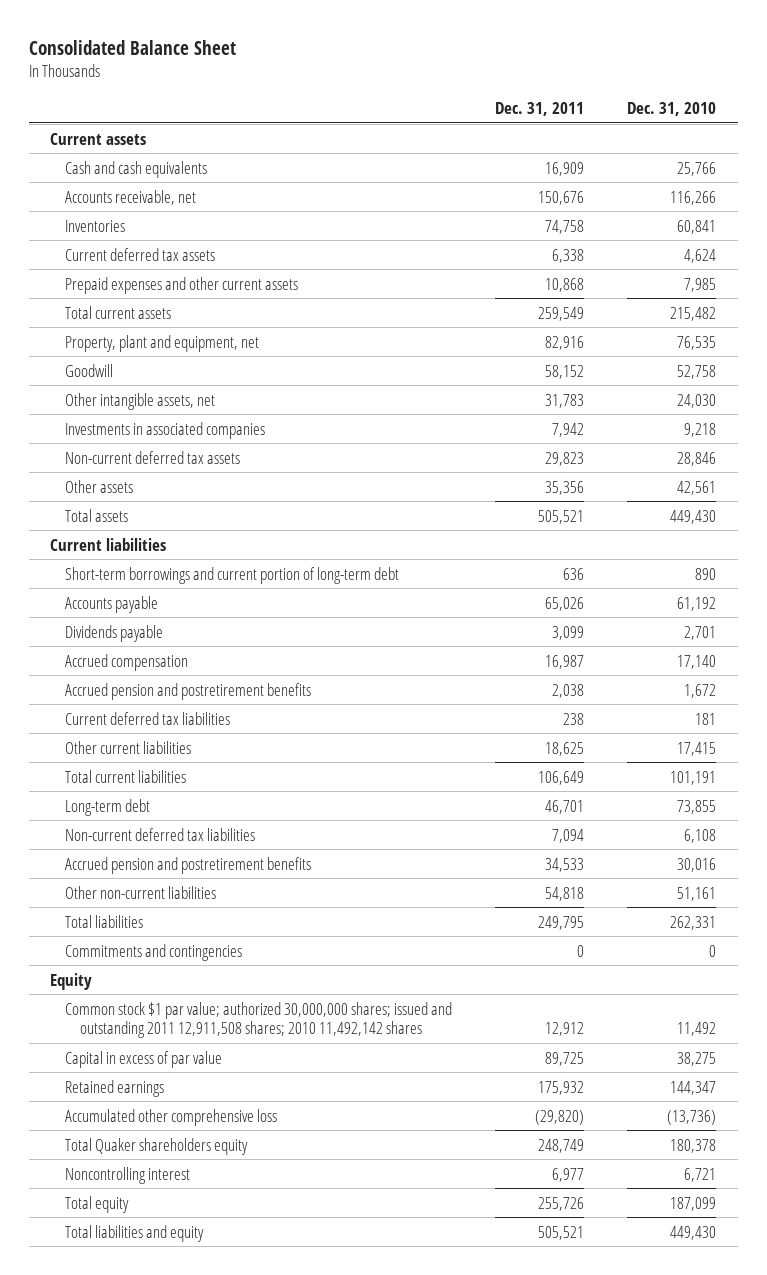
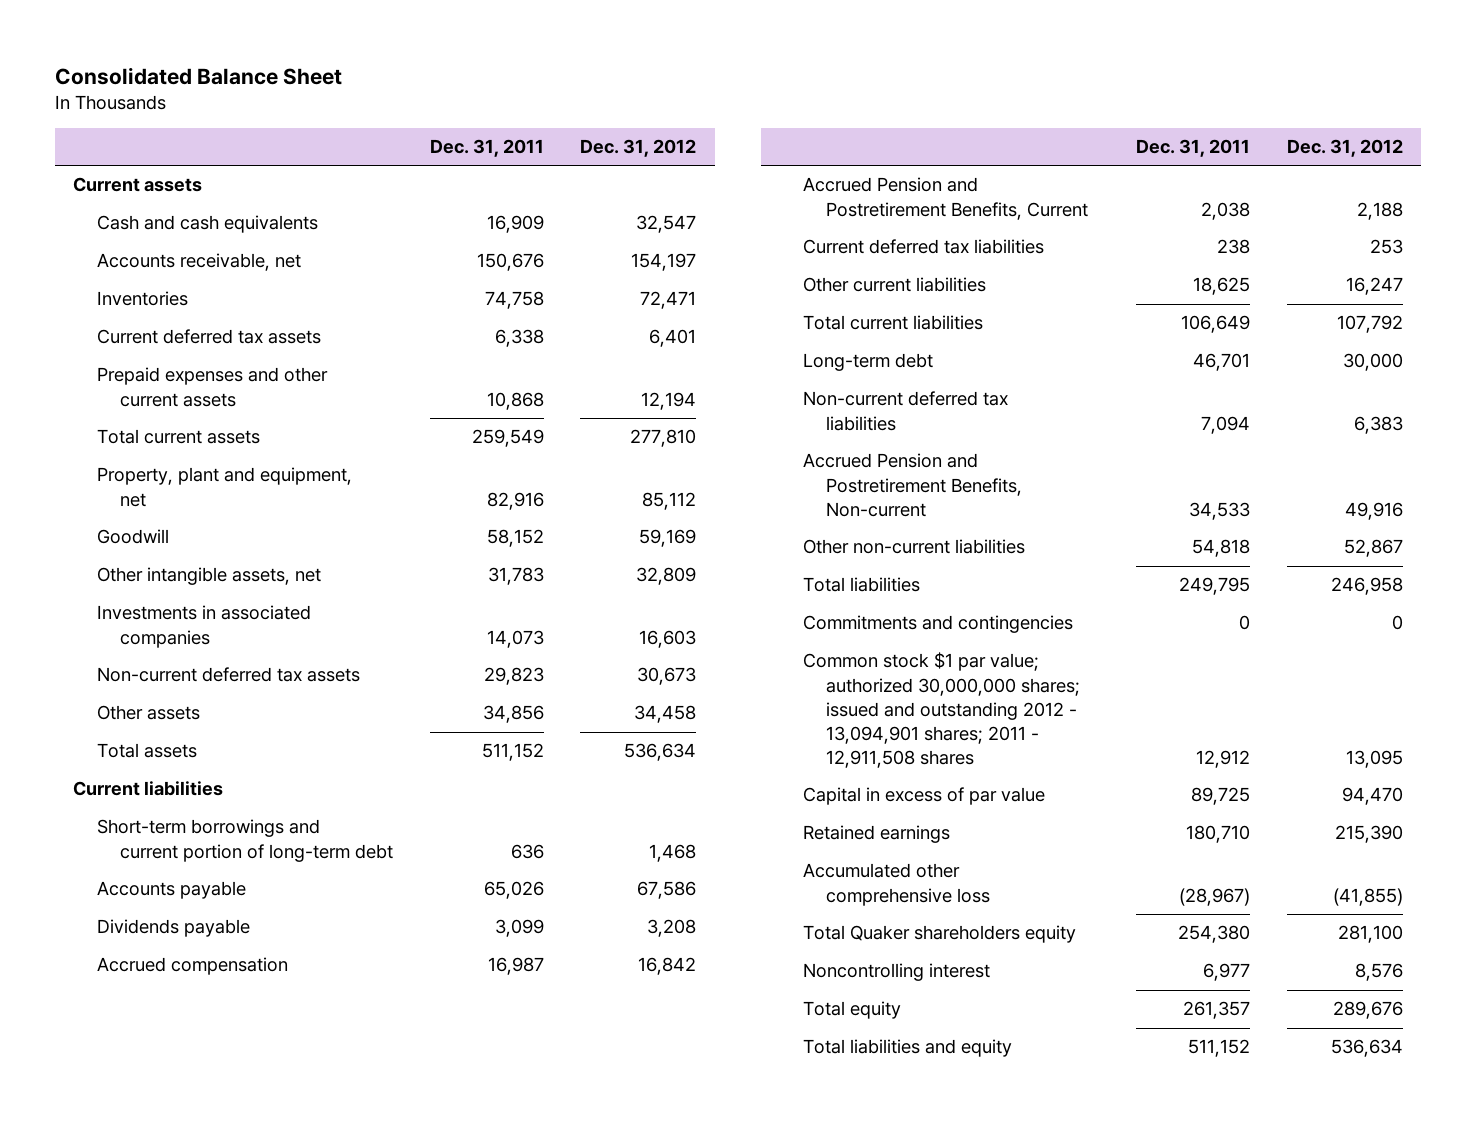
- | Dec. 31, 2011 | Dec. 31, 2010
+ | Dec. 31, 2011 | Dec. 31, 2012
- Investments in associated companies | 7,942 | 9,218
+ Investments in associated companies | 14,073 | 16,603
- Other assets | 35,356 | 42,561
- Total assets | 505,521 | 449,430
+ Other assets | 34,856 | 34,458
+ Total assets | 511,152 | 536,634
- Accrued pension and postretirement benefits | 2,038 | 1,672
+ Accrued Pension and Postretirement Benefits, Current | 2,038 | 2,188
- Accrued pension and postretirement benefits | 34,533 | 30,016
+ Accrued Pension and Postretirement Benefits, Non-current | 34,533 | 49,916
- Equity
- Common stock $1 par value; authorized 30,000,000 shares; issued and outstanding 2011 12,911,508 shares; 2010 11,492,142 shares | 12,912 | 11,492
+ Common stock $1 par value; authorized 30,000,000 shares; issued and outstanding 2012 - 13,094,901 shares; 2011 - 12,911,508 shares | 12,912 | 13,095
- Retained earnings | 175,932 | 144,347
- Accumulated other comprehensive loss | (29,820) | (13,736)
- Total Quaker shareholders equity | 248,749 | 180,378
+ Retained earnings | 180,710 | 215,390
+ Accumulated other comprehensive loss | (28,967) | (41,855)
+ Total Quaker shareholders equity | 254,380 | 281,100
- Total equity | 255,726 | 187,099
- Total liabilities and equity | 505,521 | 449,430
+ Total equity | 261,357 | 289,676
+ Total liabilities and equity | 511,152 | 536,634

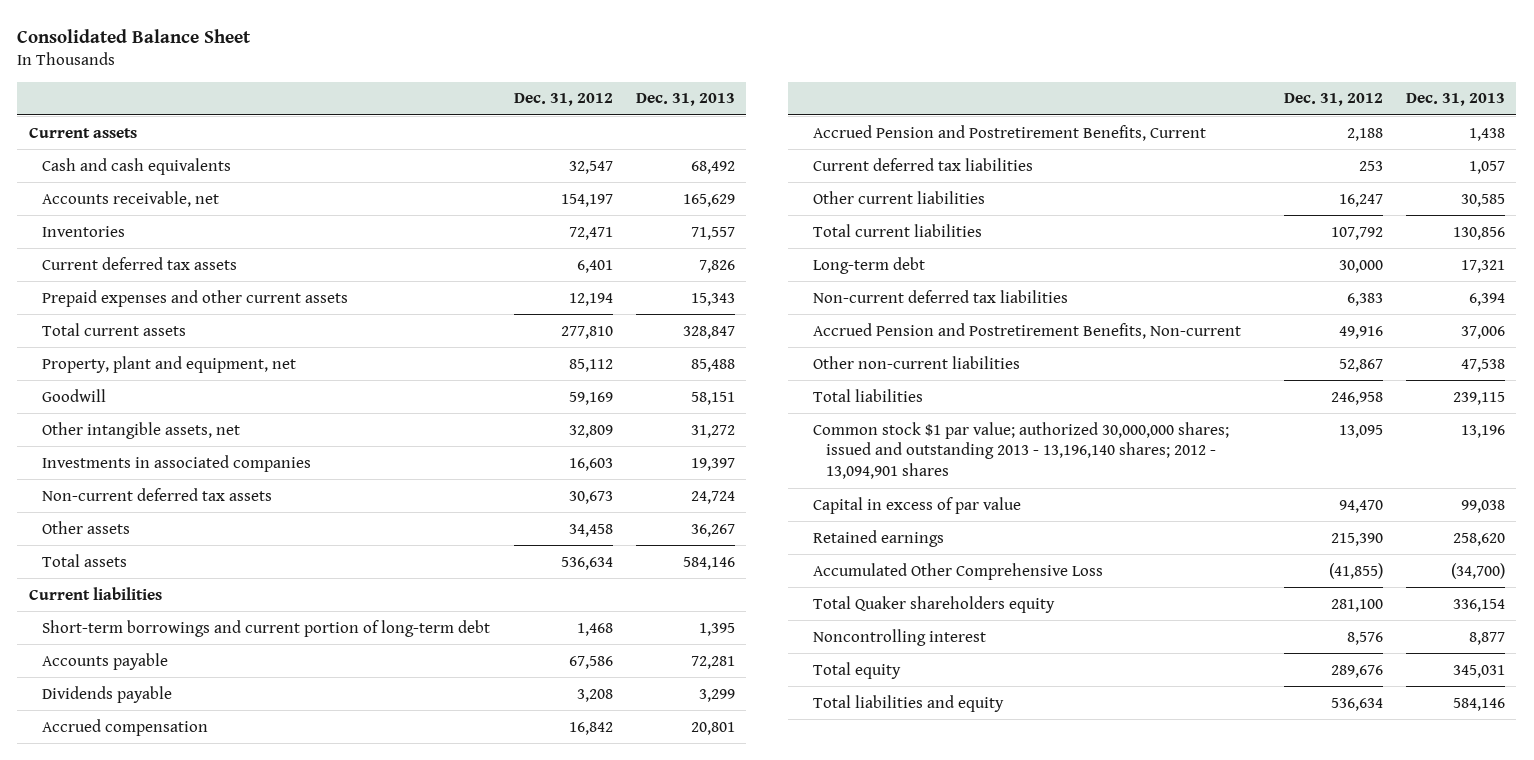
- | Dec. 31, 2011 | Dec. 31, 2012
+ | Dec. 31, 2012 | Dec. 31, 2013
- Commitments and contingencies | 0 | 0
- Common stock $1 par value; authorized 30,000,000 shares; issued and outstanding 2012 - 13,094,901 shares; 2011 - 12,911,508 shares | 12,912 | 13,095
+ Common stock $1 par value; authorized 30,000,000 shares; issued and outstanding 2013 - 13,196,140 shares; 2012 - 13,094,901 shares | 13,095 | 13,196
- Accumulated other comprehensive loss | (28,967) | (41,855)
+ Accumulated Other Comprehensive Loss | (41,855) | (34,700)

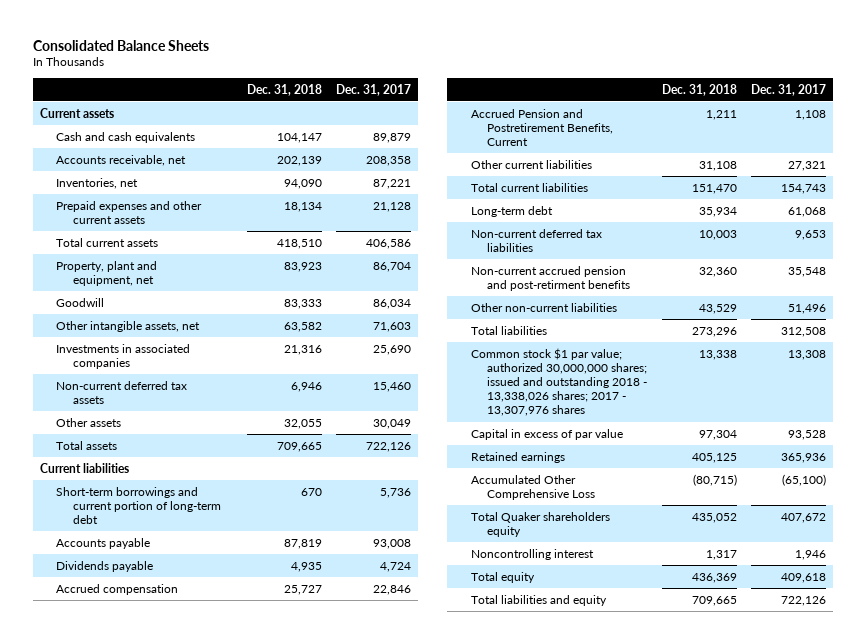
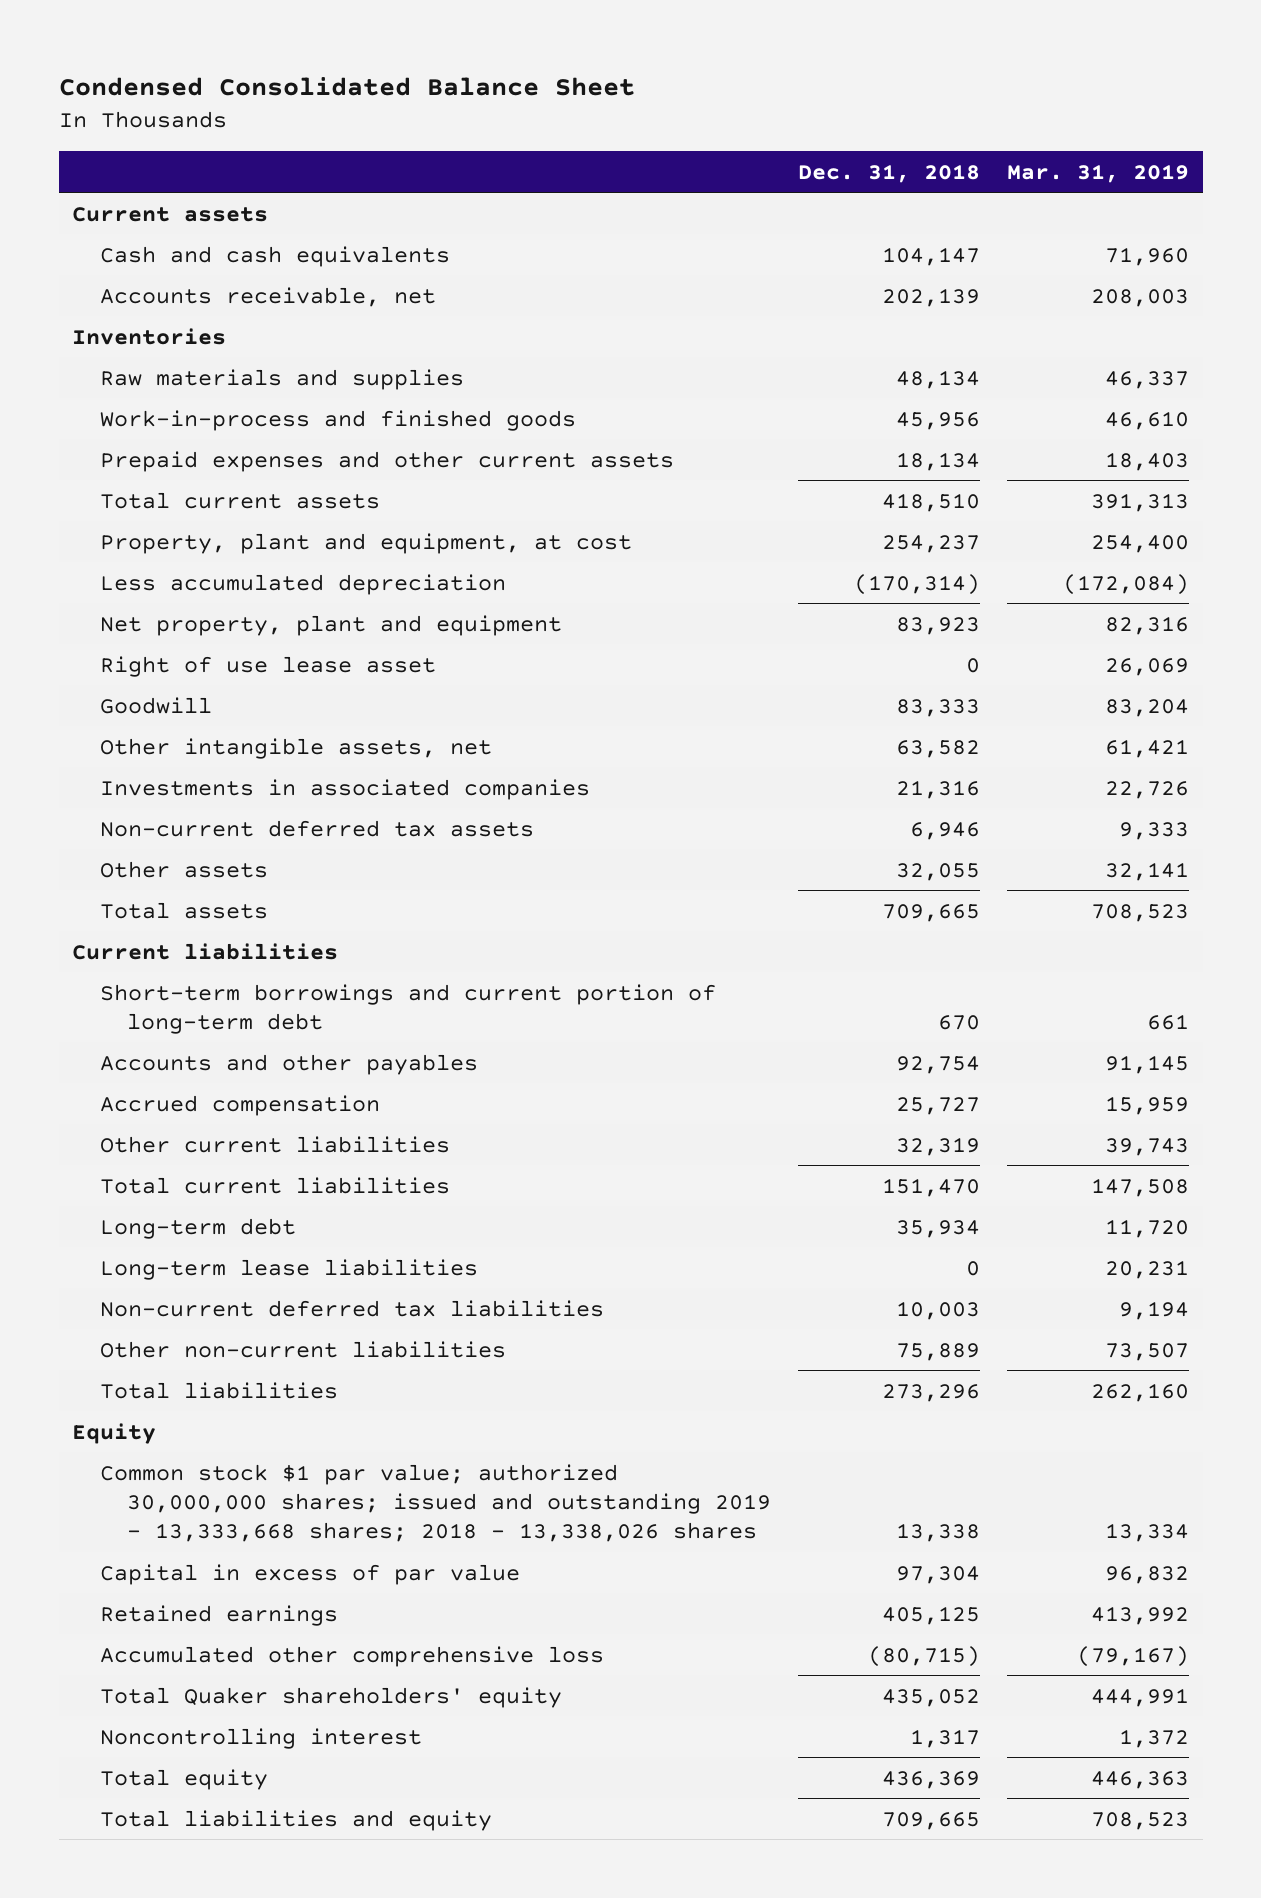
- Consolidated Balance Sheets
+ Condensed Consolidated Balance Sheet
- | Dec. 31, 2018 | Dec. 31, 2017
+ | Dec. 31, 2018 | Mar. 31, 2019
- Inventories, net | 94,090 | 87,221
+ Inventories
+ Raw materials and supplies | 48,134 | 46,337
+ Work-in-process and finished goods | 45,956 | 46,610
- Property, plant and equipment, net | 83,923 | 86,704
+ Property, plant and equipment, at cost | 254,237 | 254,400
+ Less accumulated depreciation | (170,314) | (172,084)
+ Net property, plant and equipment | 83,923 | 82,316
+ Right of use lease asset | 0 | 26,069
- Accounts payable | 87,819 | 93,008
- Dividends payable | 4,935 | 4,724
+ Accounts and other payables | 92,754 | 91,145
- Accrued Pension and Postretirement Benefits, Current | 1,211 | 1,108
- Other current liabilities | 31,108 | 27,321
+ Other current liabilities | 32,319 | 39,743
+ Long-term lease liabilities | 0 | 20,231
- Non-current accrued pension and post-retirment benefits | 32,360 | 35,548
- Other non-current liabilities | 43,529 | 51,496
+ Other non-current liabilities | 75,889 | 73,507
- Common stock $1 par value; authorized 30,000,000 shares; issued and outstanding 2018 - 13,338,026 shares; 2017 - 13,307,976 shares | 13,338 | 13,308
+ Equity
+ Common stock $1 par value; authorized 30,000,000 shares; issued and outstanding 2019 - 13,333,668 shares; 2018 - 13,338,026 shares | 13,338 | 13,334
- Accumulated Other Comprehensive Loss | (80,715) | (65,100)
- Total Quaker shareholders equity | 435,052 | 407,672
+ Accumulated other comprehensive loss | (80,715) | (79,167)
+ Total Quaker shareholders' equity | 435,052 | 444,991

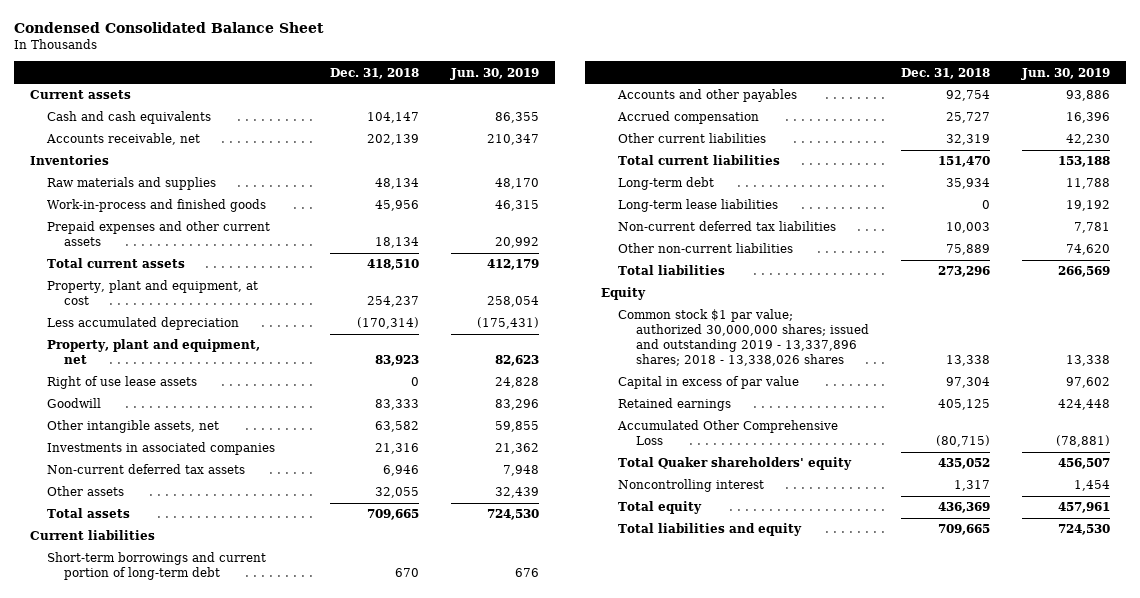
- | Dec. 31, 2018 | Mar. 31, 2019
+ | Dec. 31, 2018 | Jun. 30, 2019
- Net property, plant and equipment | 83,923 | 82,316
- Right of use lease asset | 0 | 26,069
+ Property, plant and equipment, net | 83,923 | 82,623
+ Right of use lease assets | 0 | 24,828
- Common stock $1 par value; authorized 30,000,000 shares; issued and outstanding 2019 - 13,333,668 shares; 2018 - 13,338,026 shares | 13,338 | 13,334
+ Common stock $1 par value; authorized 30,000,000 shares; issued and outstanding 2019 - 13,337,896 shares; 2018 - 13,338,026 shares | 13,338 | 13,338
- Accumulated other comprehensive loss | (80,715) | (79,167)
+ Accumulated Other Comprehensive Loss | (80,715) | (78,881)

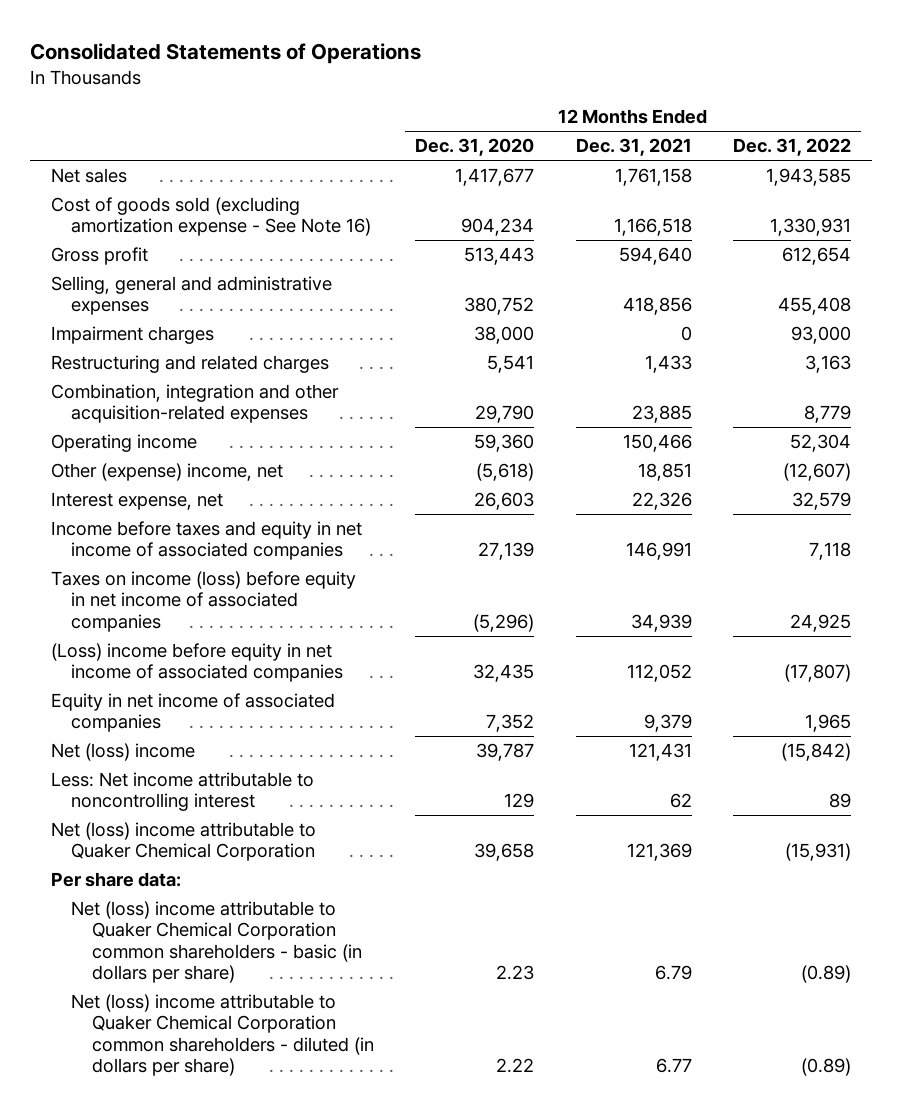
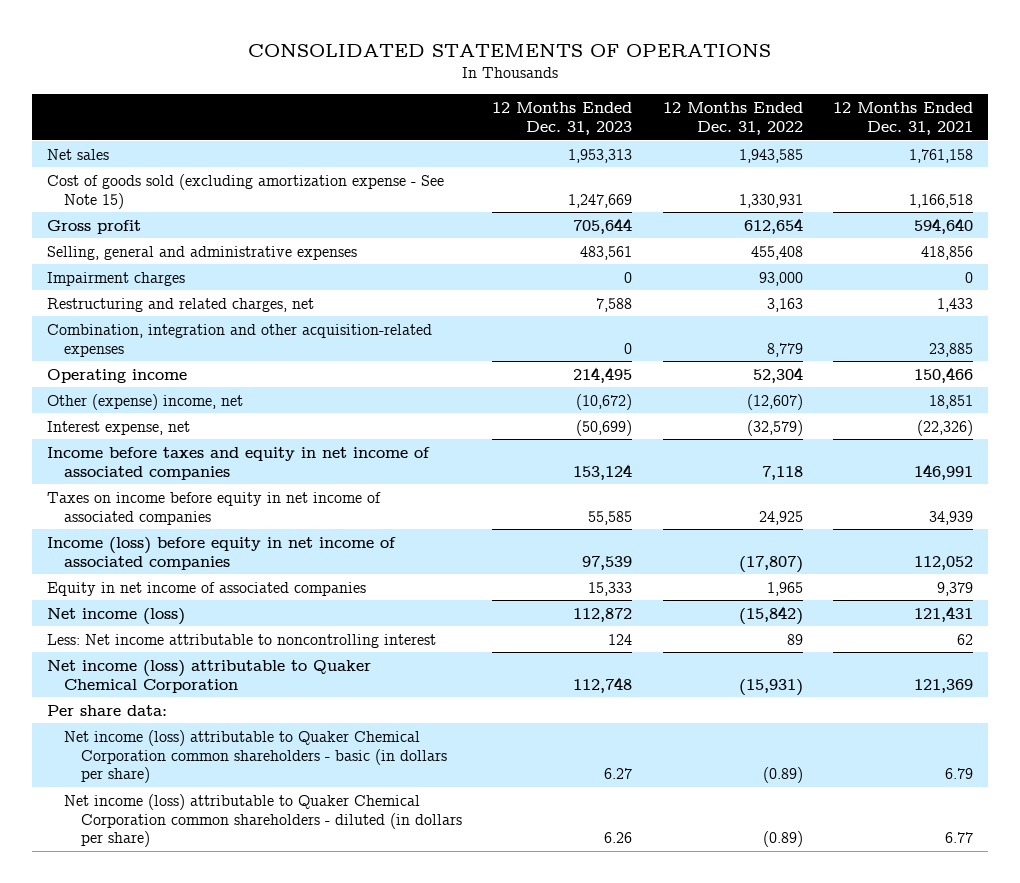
- Consolidated Statements of Operations
+ CONSOLIDATED STATEMENTS OF OPERATIONS
- | 12 Months Ended Dec. 31, 2020 | 12 Months Ended Dec. 31, 2021 | 12 Months Ended Dec. 31, 2022
+ | 12 Months Ended Dec. 31, 2023 | 12 Months Ended Dec. 31, 2022 | 12 Months Ended Dec. 31, 2021
- Cost of goods sold (excluding amortization expense - See Note 16) | 904,234 | 1,166,518 | 1,330,931
+ Cost of goods sold (excluding amortization expense - See Note 15) | 1,247,669 | 1,330,931 | 1,166,518
- Restructuring and related charges | 5,541 | 1,433 | 3,163
+ Restructuring and related charges, net | 7,588 | 3,163 | 1,433
- Interest expense, net | 26,603 | 22,326 | 32,579
+ Interest expense, net | (50,699) | (32,579) | (22,326)
- Taxes on income (loss) before equity in net income of associated companies | (5,296) | 34,939 | 24,925
- (Loss) income before equity in net income of associated companies | 32,435 | 112,052 | (17,807)
+ Taxes on income before equity in net income of associated companies | 55,585 | 24,925 | 34,939
+ Income (loss) before equity in net income of associated companies | 97,539 | (17,807) | 112,052
- Net (loss) income | 39,787 | 121,431 | (15,842)
+ Net income (loss) | 112,872 | (15,842) | 121,431
- Net (loss) income attributable to Quaker Chemical Corporation | 39,658 | 121,369 | (15,931)
+ Net income (loss) attributable to Quaker Chemical Corporation | 112,748 | (15,931) | 121,369
- Net (loss) income attributable to Quaker Chemical Corporation common shareholders - basic (in dollars per share) | 2.23 | 6.79 | (0.89)
- Net (loss) income attributable to Quaker Chemical Corporation common shareholders - diluted (in dollars per share) | 2.22 | 6.77 | (0.89)
+ Net income (loss) attributable to Quaker Chemical Corporation common shareholders - basic (in dollars per share) | 6.27 | (0.89) | 6.79
+ Net income (loss) attributable to Quaker Chemical Corporation common shareholders - diluted (in dollars per share) | 6.26 | (0.89) | 6.77

